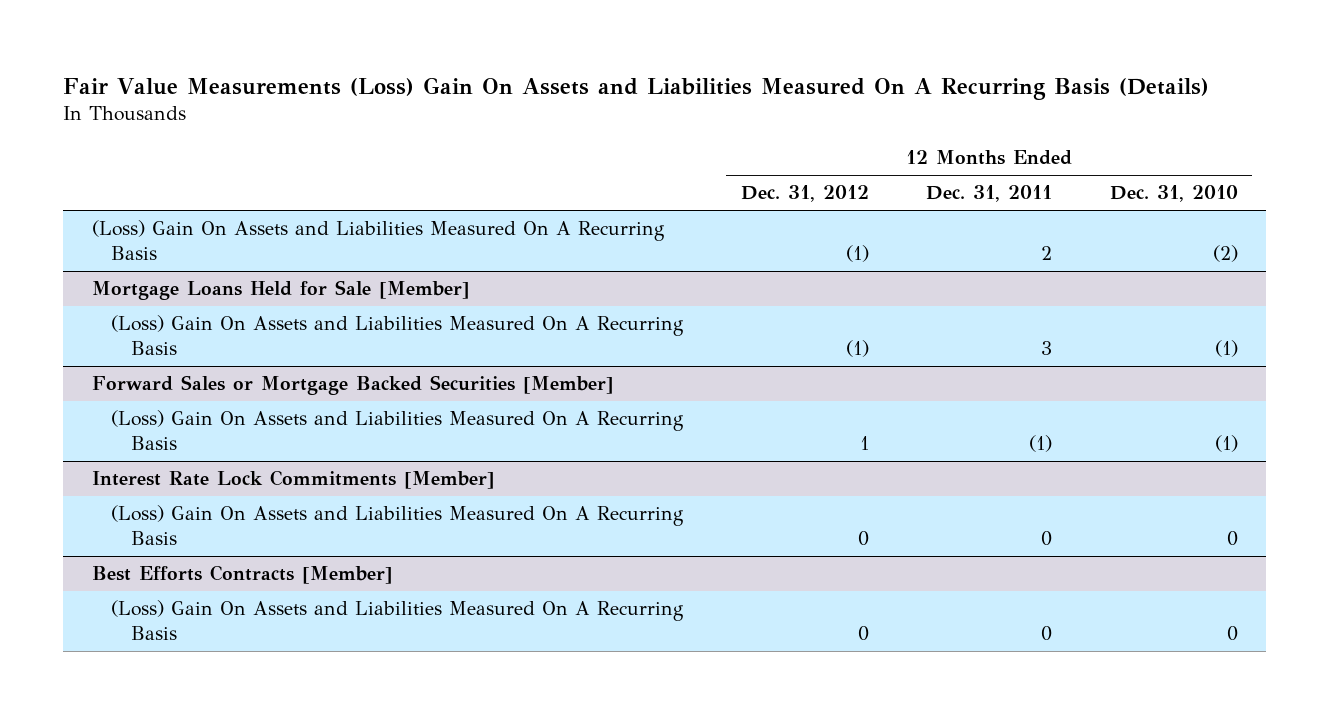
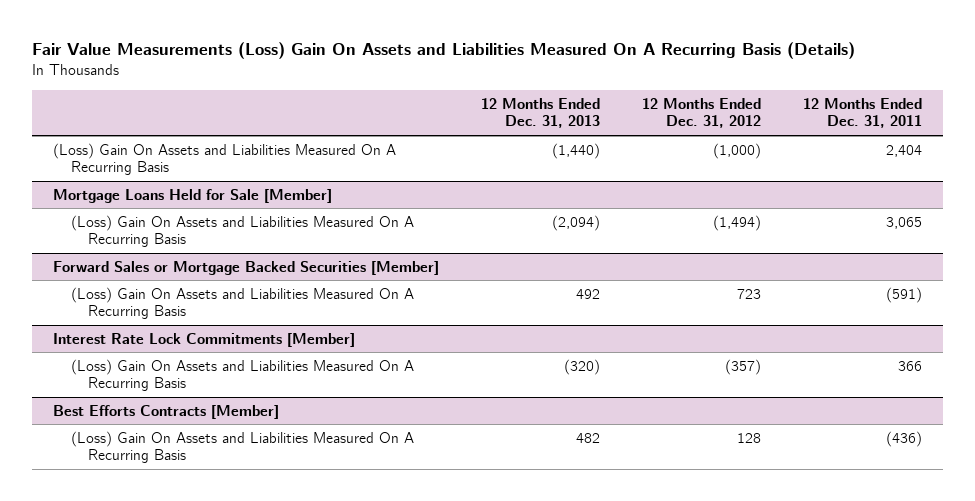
- | 12 Months Ended Dec. 31, 2012 | 12 Months Ended Dec. 31, 2011 | 12 Months Ended Dec. 31, 2010
+ | 12 Months Ended Dec. 31, 2013 | 12 Months Ended Dec. 31, 2012 | 12 Months Ended Dec. 31, 2011
- (Loss) Gain On Assets and Liabilities Measured On A Recurring Basis | (1) | 2 | (2)
+ (Loss) Gain On Assets and Liabilities Measured On A Recurring Basis | (1,440) | (1,000) | 2,404
@ Mortgage Loans Held for Sale [Member]
- (Loss) Gain On Assets and Liabilities Measured On A Recurring Basis | (1) | 3 | (1)
+ (Loss) Gain On Assets and Liabilities Measured On A Recurring Basis | (2,094) | (1,494) | 3,065
@ Forward Sales or Mortgage Backed Securities [Member]
- (Loss) Gain On Assets and Liabilities Measured On A Recurring Basis | 1 | (1) | (1)
+ (Loss) Gain On Assets and Liabilities Measured On A Recurring Basis | 492 | 723 | (591)
@ Interest Rate Lock Commitments [Member]
- (Loss) Gain On Assets and Liabilities Measured On A Recurring Basis | 0 | 0 | 0
+ (Loss) Gain On Assets and Liabilities Measured On A Recurring Basis | (320) | (357) | 366
@ Best Efforts Contracts [Member]
- (Loss) Gain On Assets and Liabilities Measured On A Recurring Basis | 0 | 0 | 0
+ (Loss) Gain On Assets and Liabilities Measured On A Recurring Basis | 482 | 128 | (436)

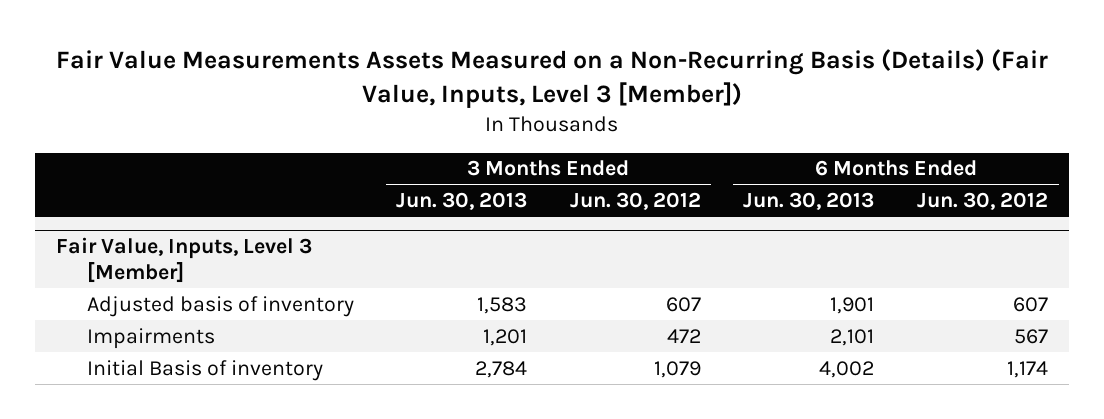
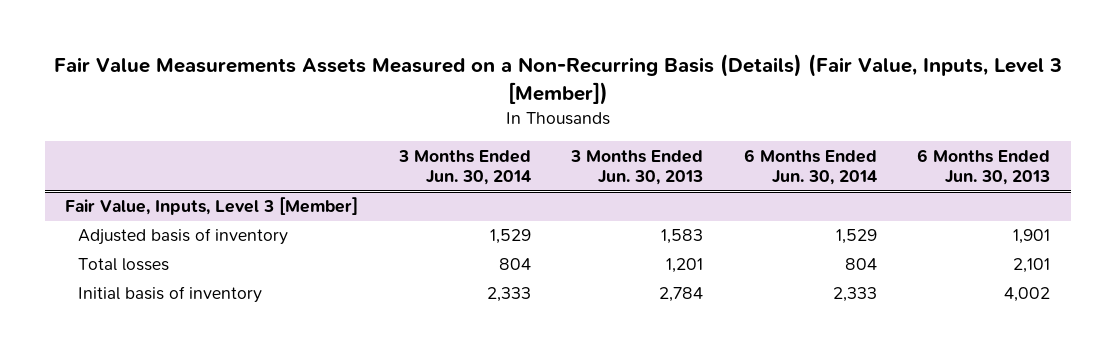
- | 3 Months Ended Jun. 30, 2013 | 3 Months Ended Jun. 30, 2012 | 6 Months Ended Jun. 30, 2013 | 6 Months Ended Jun. 30, 2012
+ | 3 Months Ended Jun. 30, 2014 | 3 Months Ended Jun. 30, 2013 | 6 Months Ended Jun. 30, 2014 | 6 Months Ended Jun. 30, 2013
@ Fair Value, Inputs, Level 3 [Member]
- Impairments | 1,201 | 472 | 2,101 | 567
- Initial Basis of inventory | 2,784 | 1,079 | 4,002 | 1,174
+ Total losses | 804 | 1,201 | 804 | 2,101
+ Initial basis of inventory | 2,333 | 2,784 | 2,333 | 4,002

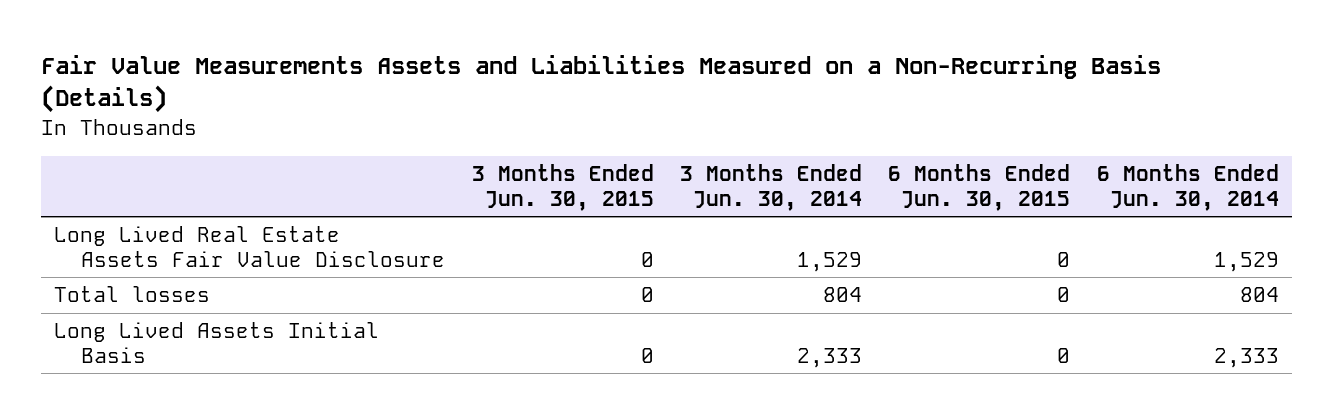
- Fair Value Measurements Assets Measured on a Non-Recurring Basis (Details) (Fair Value, Inputs, Level 3 [Member])
+ Fair Value Measurements Assets and Liabilities Measured on a Non-Recurring Basis (Details)
- | 3 Months Ended Jun. 30, 2014 | 3 Months Ended Jun. 30, 2013 | 6 Months Ended Jun. 30, 2014 | 6 Months Ended Jun. 30, 2013
+ | 3 Months Ended Jun. 30, 2015 | 3 Months Ended Jun. 30, 2014 | 6 Months Ended Jun. 30, 2015 | 6 Months Ended Jun. 30, 2014
- Fair Value, Inputs, Level 3 [Member]
- Adjusted basis of inventory | 1,529 | 1,583 | 1,529 | 1,901
+ Long Lived Real Estate Assets Fair Value Disclosure | 0 | 1,529 | 0 | 1,529
- Initial basis of inventory | 2,333 | 2,784 | 2,333 | 4,002
+ Long Lived Assets Initial Basis | 0 | 2,333 | 0 | 2,333

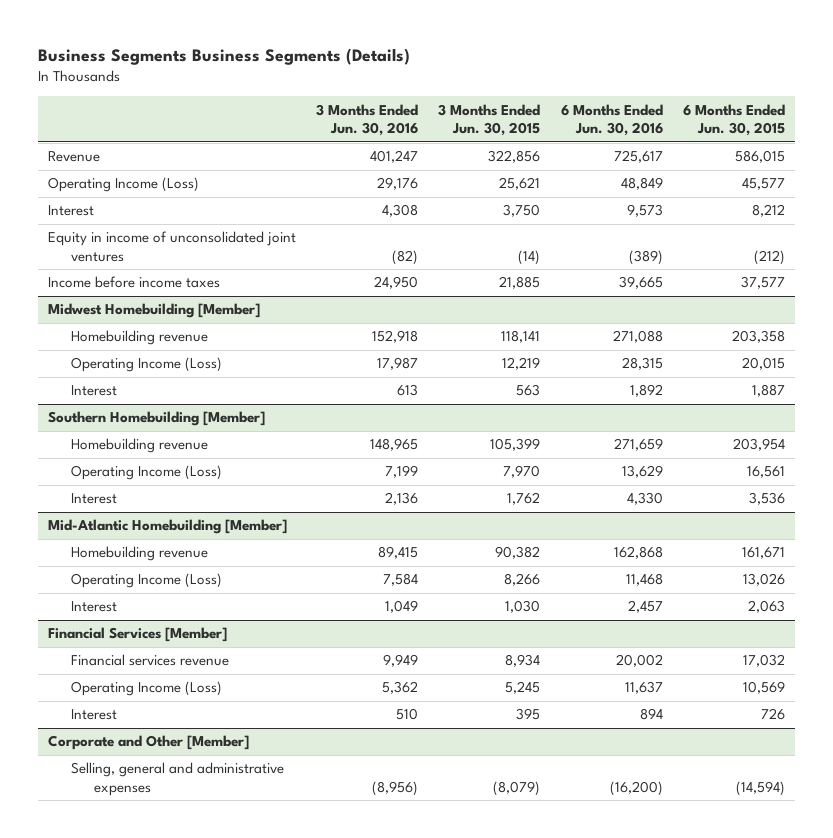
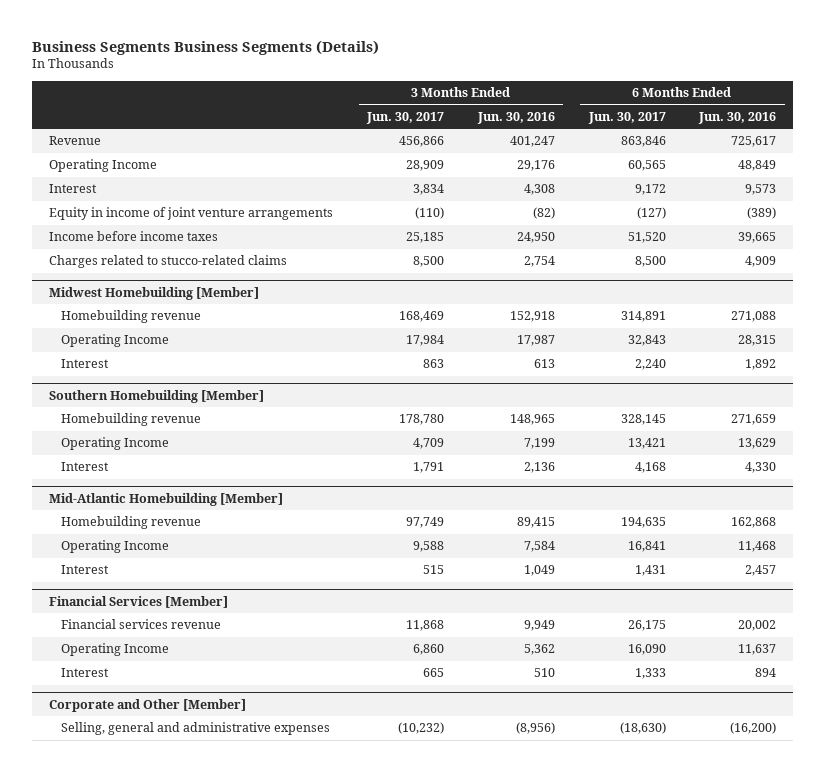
- | 3 Months Ended Jun. 30, 2016 | 3 Months Ended Jun. 30, 2015 | 6 Months Ended Jun. 30, 2016 | 6 Months Ended Jun. 30, 2015
+ | 3 Months Ended Jun. 30, 2017 | 3 Months Ended Jun. 30, 2016 | 6 Months Ended Jun. 30, 2017 | 6 Months Ended Jun. 30, 2016
- Operating Income (Loss) | 29,176 | 25,621 | 48,849 | 45,577
+ Operating Income | 28,909 | 29,176 | 60,565 | 48,849
- Equity in income of unconsolidated joint ventures | (82) | (14) | (389) | (212)
+ Equity in income of joint venture arrangements | (110) | (82) | (127) | (389)
+ Charges related to stucco-related claims | 8,500 | 2,754 | 8,500 | 4,909
@ Midwest Homebuilding [Member]
- Operating Income (Loss) | 17,987 | 12,219 | 28,315 | 20,015
+ Operating Income | 17,984 | 17,987 | 32,843 | 28,315
@ Southern Homebuilding [Member]
- Operating Income (Loss) | 7,199 | 7,970 | 13,629 | 16,561
+ Operating Income | 4,709 | 7,199 | 13,421 | 13,629
@ Mid-Atlantic Homebuilding [Member]
- Operating Income (Loss) | 7,584 | 8,266 | 11,468 | 13,026
+ Operating Income | 9,588 | 7,584 | 16,841 | 11,468
@ Financial Services [Member]
- Operating Income (Loss) | 5,362 | 5,245 | 11,637 | 10,569
+ Operating Income | 6,860 | 5,362 | 16,090 | 11,637

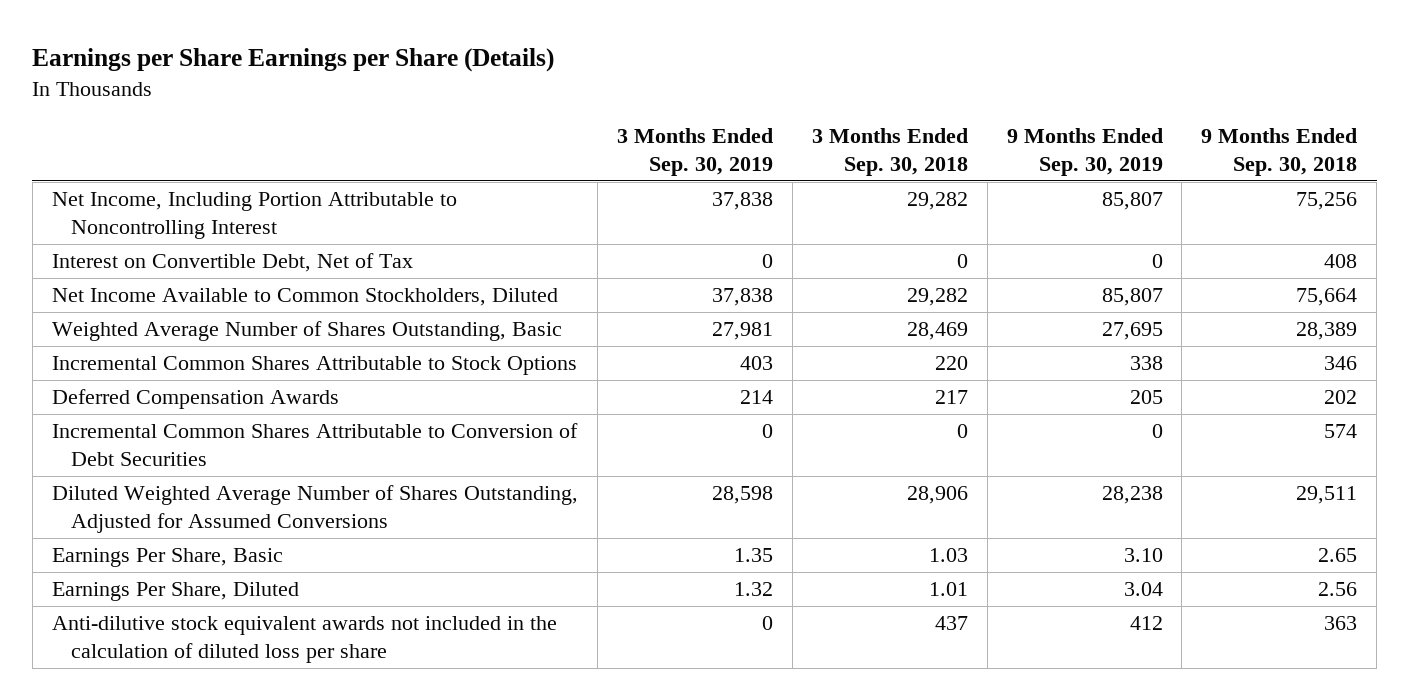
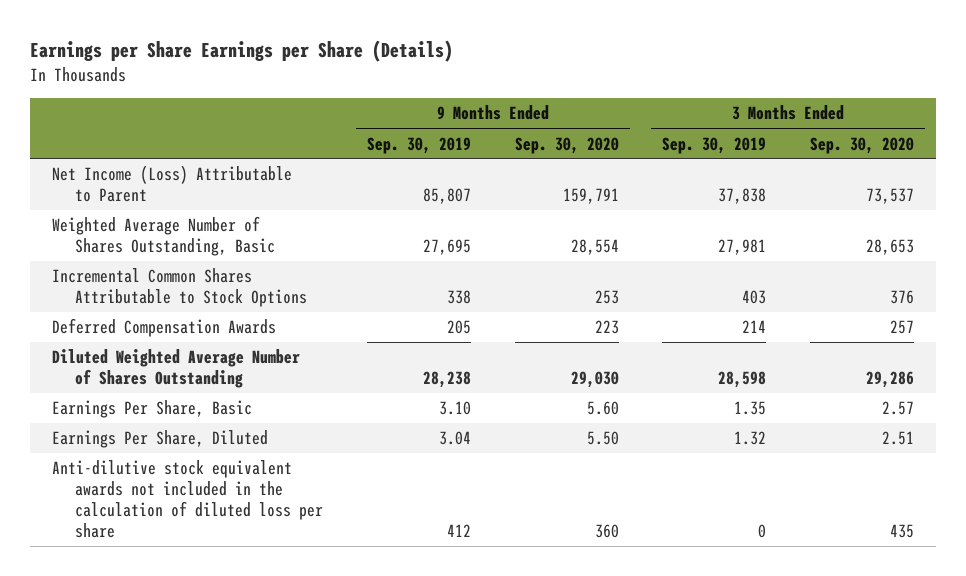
- | 3 Months Ended Sep. 30, 2019 | 3 Months Ended Sep. 30, 2018 | 9 Months Ended Sep. 30, 2019 | 9 Months Ended Sep. 30, 2018
+ | 9 Months Ended Sep. 30, 2019 | 9 Months Ended Sep. 30, 2020 | 3 Months Ended Sep. 30, 2019 | 3 Months Ended Sep. 30, 2020
- Net Income, Including Portion Attributable to Noncontrolling Interest | 37,838 | 29,282 | 85,807 | 75,256
- Interest on Convertible Debt, Net of Tax | 0 | 0 | 0 | 408
- Net Income Available to Common Stockholders, Diluted | 37,838 | 29,282 | 85,807 | 75,664
+ Net Income (Loss) Attributable to Parent | 85,807 | 159,791 | 37,838 | 73,537
- Incremental Common Shares Attributable to Conversion of Debt Securities | 0 | 0 | 0 | 574
- Diluted Weighted Average Number of Shares Outstanding, Adjusted for Assumed Conversions | 28,598 | 28,906 | 28,238 | 29,511
+ Diluted Weighted Average Number of Shares Outstanding | 28,238 | 29,030 | 28,598 | 29,286

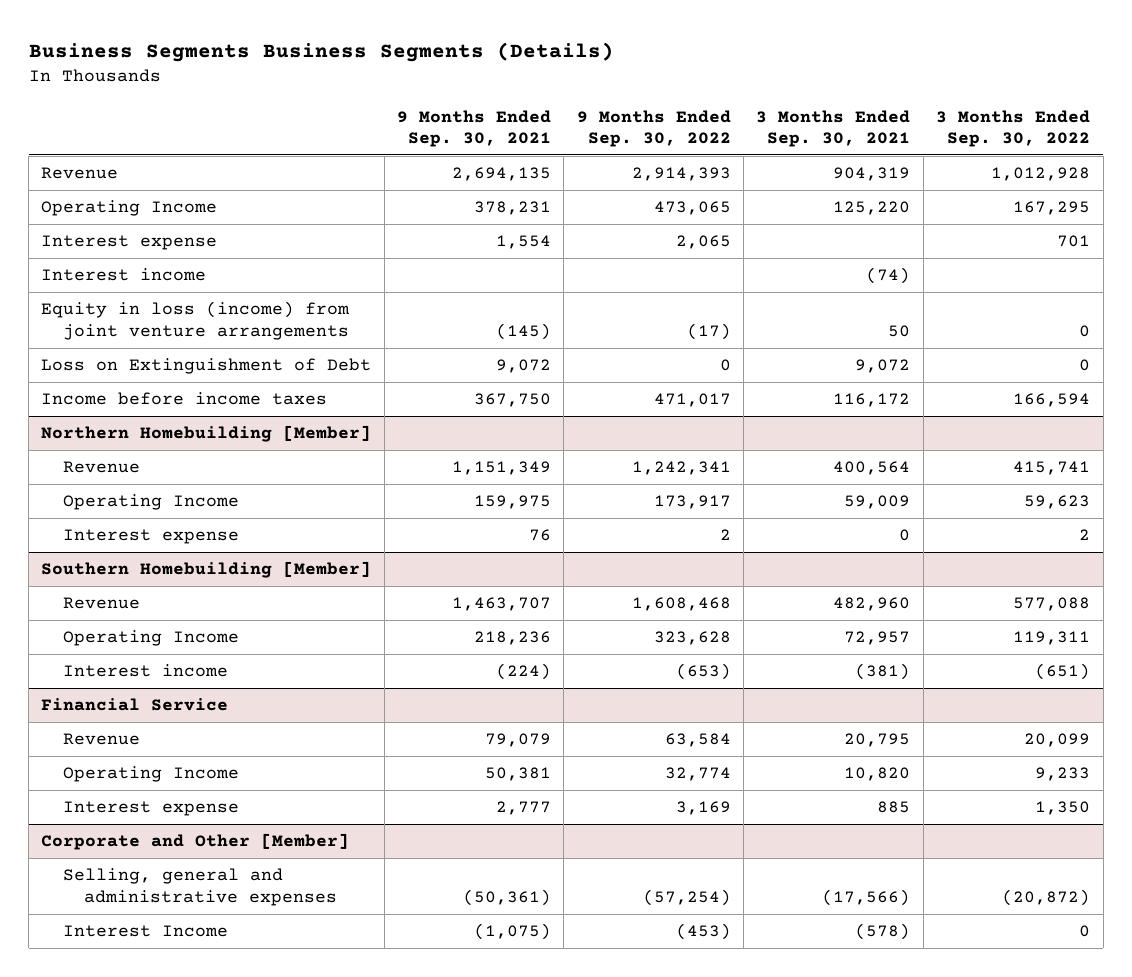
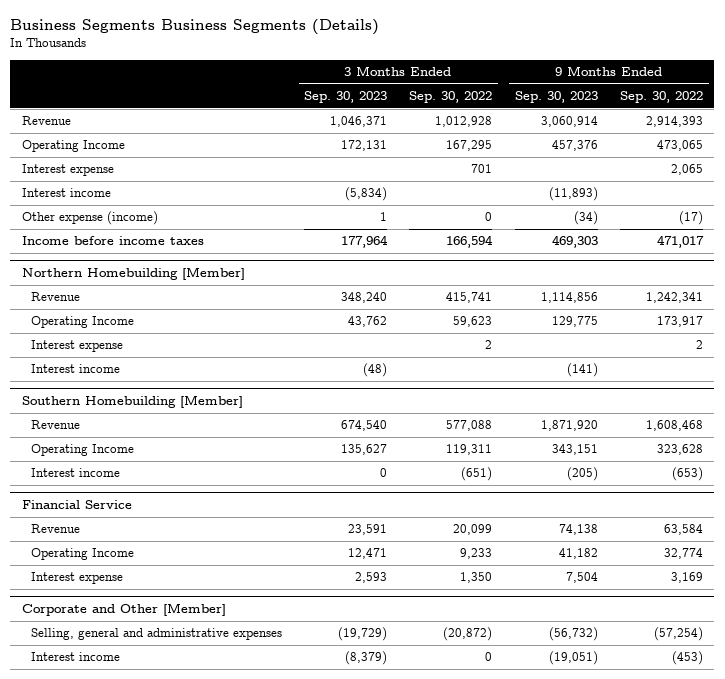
- | 9 Months Ended Sep. 30, 2021 | 9 Months Ended Sep. 30, 2022 | 3 Months Ended Sep. 30, 2021 | 3 Months Ended Sep. 30, 2022
+ | 3 Months Ended Sep. 30, 2023 | 3 Months Ended Sep. 30, 2022 | 9 Months Ended Sep. 30, 2023 | 9 Months Ended Sep. 30, 2022
- Equity in loss (income) from joint venture arrangements | (145) | (17) | 50 | 0
- Loss on Extinguishment of Debt | 9,072 | 0 | 9,072 | 0
+ Other expense (income) | 1 | 0 | (34) | (17)
@ Northern Homebuilding [Member]
+ Interest income | (48) | | (141) |
@ Corporate and Other [Member]
- Interest Income | (1,075) | (453) | (578) | 0
+ Interest income | (8,379) | 0 | (19,051) | (453)

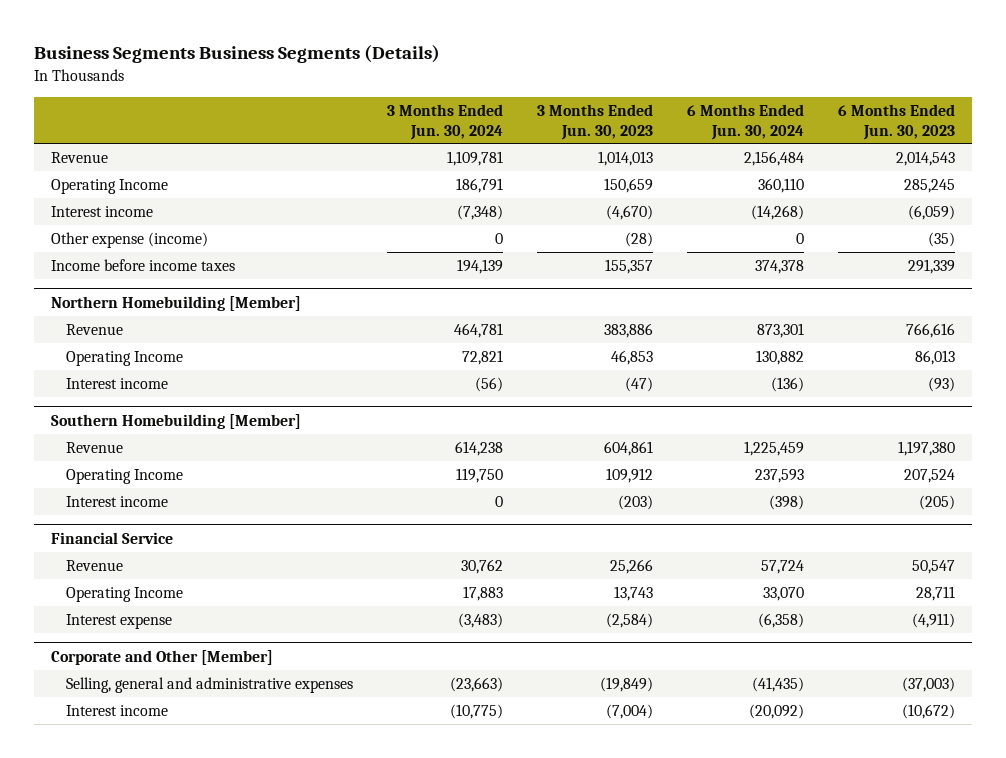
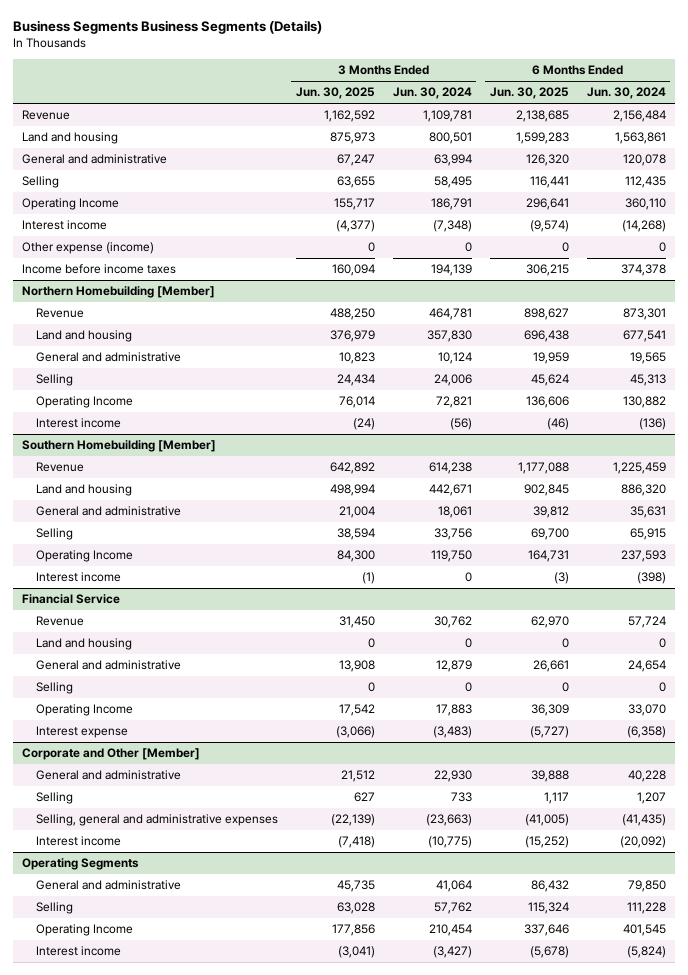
- | 3 Months Ended Jun. 30, 2024 | 3 Months Ended Jun. 30, 2023 | 6 Months Ended Jun. 30, 2024 | 6 Months Ended Jun. 30, 2023
+ | 3 Months Ended Jun. 30, 2025 | 3 Months Ended Jun. 30, 2024 | 6 Months Ended Jun. 30, 2025 | 6 Months Ended Jun. 30, 2024
+ Land and housing | 875,973 | 800,501 | 1,599,283 | 1,563,861
+ General and administrative | 67,247 | 63,994 | 126,320 | 120,078
+ Selling | 63,655 | 58,495 | 116,441 | 112,435
@ Northern Homebuilding [Member]
+ Land and housing | 376,979 | 357,830 | 696,438 | 677,541
+ General and administrative | 10,823 | 10,124 | 19,959 | 19,565
+ Selling | 24,434 | 24,006 | 45,624 | 45,313
@ Southern Homebuilding [Member]
+ Land and housing | 498,994 | 442,671 | 902,845 | 886,320
+ General and administrative | 21,004 | 18,061 | 39,812 | 35,631
+ Selling | 38,594 | 33,756 | 69,700 | 65,915
@ Financial Service
+ Land and housing | 0 | 0 | 0 | 0
+ General and administrative | 13,908 | 12,879 | 26,661 | 24,654
+ Selling | 0 | 0 | 0 | 0
@ Corporate and Other [Member]
+ General and administrative | 21,512 | 22,930 | 39,888 | 40,228
+ Selling | 627 | 733 | 1,117 | 1,207
+ Operating Segments
+ General and administrative | 45,735 | 41,064 | 86,432 | 79,850
+ Selling | 63,028 | 57,762 | 115,324 | 111,228
+ Operating Income | 177,856 | 210,454 | 337,646 | 401,545
+ Interest income | (3,041) | (3,427) | (5,678) | (5,824)

